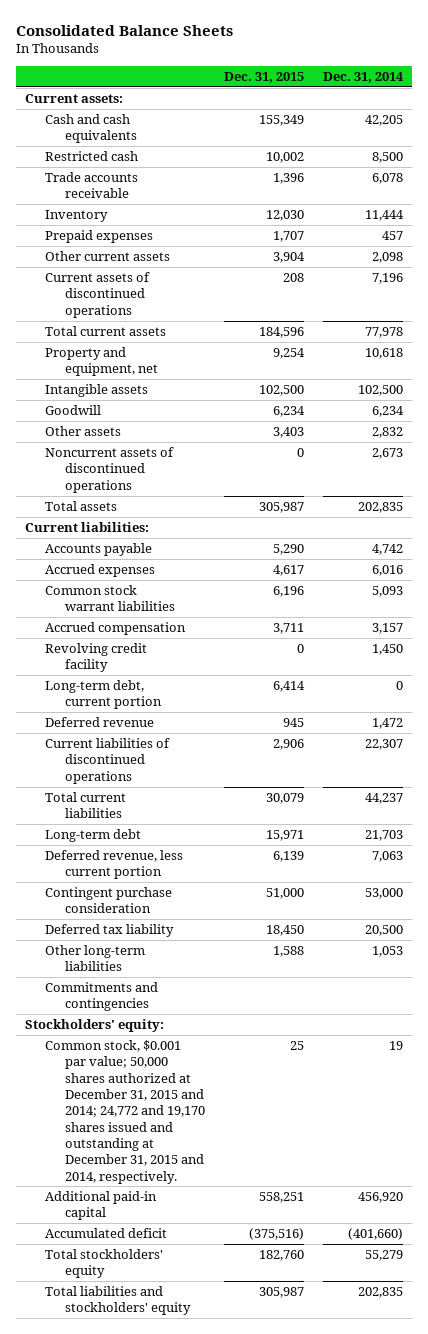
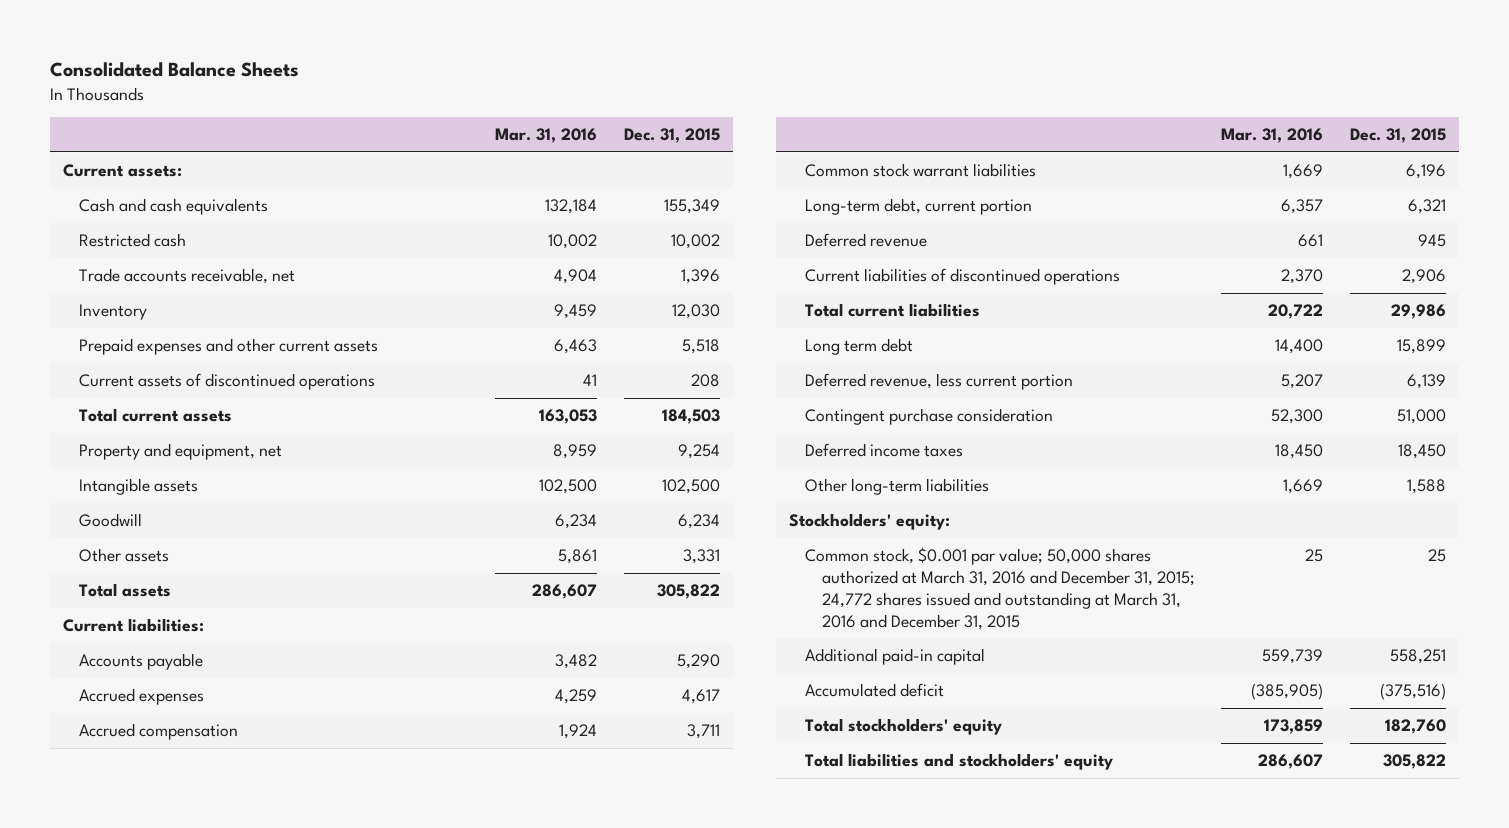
- | Dec. 31, 2015 | Dec. 31, 2014
+ | Mar. 31, 2016 | Dec. 31, 2015
- Trade accounts receivable | 1,396 | 6,078
+ Trade accounts receivable, net | 4,904 | 1,396
- Prepaid expenses | 1,707 | 457
- Other current assets | 3,904 | 2,098
+ Prepaid expenses and other current assets | 6,463 | 5,518
- Total current assets | 184,596 | 77,978
+ Total current assets | 163,053 | 184,503
- Other assets | 3,403 | 2,832
- Noncurrent assets of discontinued operations | 0 | 2,673
- Total assets | 305,987 | 202,835
+ Other assets | 5,861 | 3,331
+ Total assets | 286,607 | 305,822
- Revolving credit facility | 0 | 1,450
- Long-term debt, current portion | 6,414 | 0
moved down: Common stock warrant liabilities | 1,669 | 6,196
+ Long-term debt, current portion | 6,357 | 6,321
- Total current liabilities | 30,079 | 44,237
- Long-term debt | 15,971 | 21,703
+ Total current liabilities | 20,722 | 29,986
+ Long term debt | 14,400 | 15,899
- Deferred tax liability | 18,450 | 20,500
+ Deferred income taxes | 18,450 | 18,450
- Commitments and contingencies
- Common stock, $0.001 par value; 50,000 shares authorized at December 31, 2015 and 2014; 24,772 and 19,170 shares issued and outstanding at December 31, 2015 and 2014, respectively. | 25 | 19
+ Common stock, $0.001 par value; 50,000 shares authorized at March 31, 2016 and December 31, 2015; 24,772 shares issued and outstanding at March 31, 2016 and December 31, 2015 | 25 | 25
- Total liabilities and stockholders' equity | 305,987 | 202,835
+ Total liabilities and stockholders' equity | 286,607 | 305,822

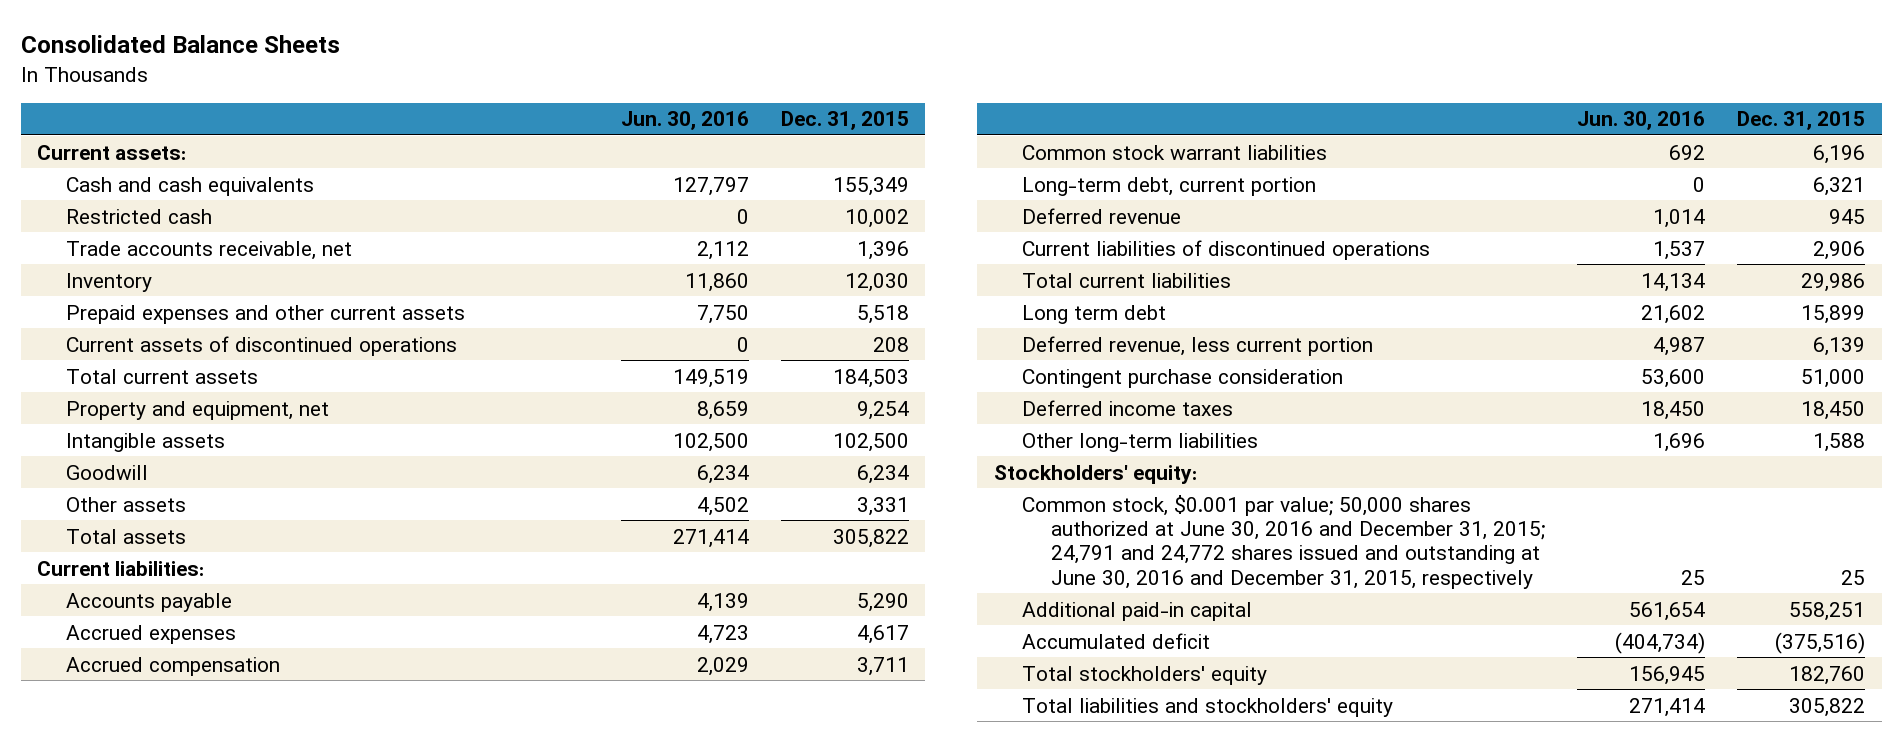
- | Mar. 31, 2016 | Dec. 31, 2015
+ | Jun. 30, 2016 | Dec. 31, 2015
- Common stock, $0.001 par value; 50,000 shares authorized at March 31, 2016 and December 31, 2015; 24,772 shares issued and outstanding at March 31, 2016 and December 31, 2015 | 25 | 25
+ Common stock, $0.001 par value; 50,000 shares authorized at June 30, 2016 and December 31, 2015; 24,791 and 24,772 shares issued and outstanding at June 30, 2016 and December 31, 2015, respectively | 25 | 25

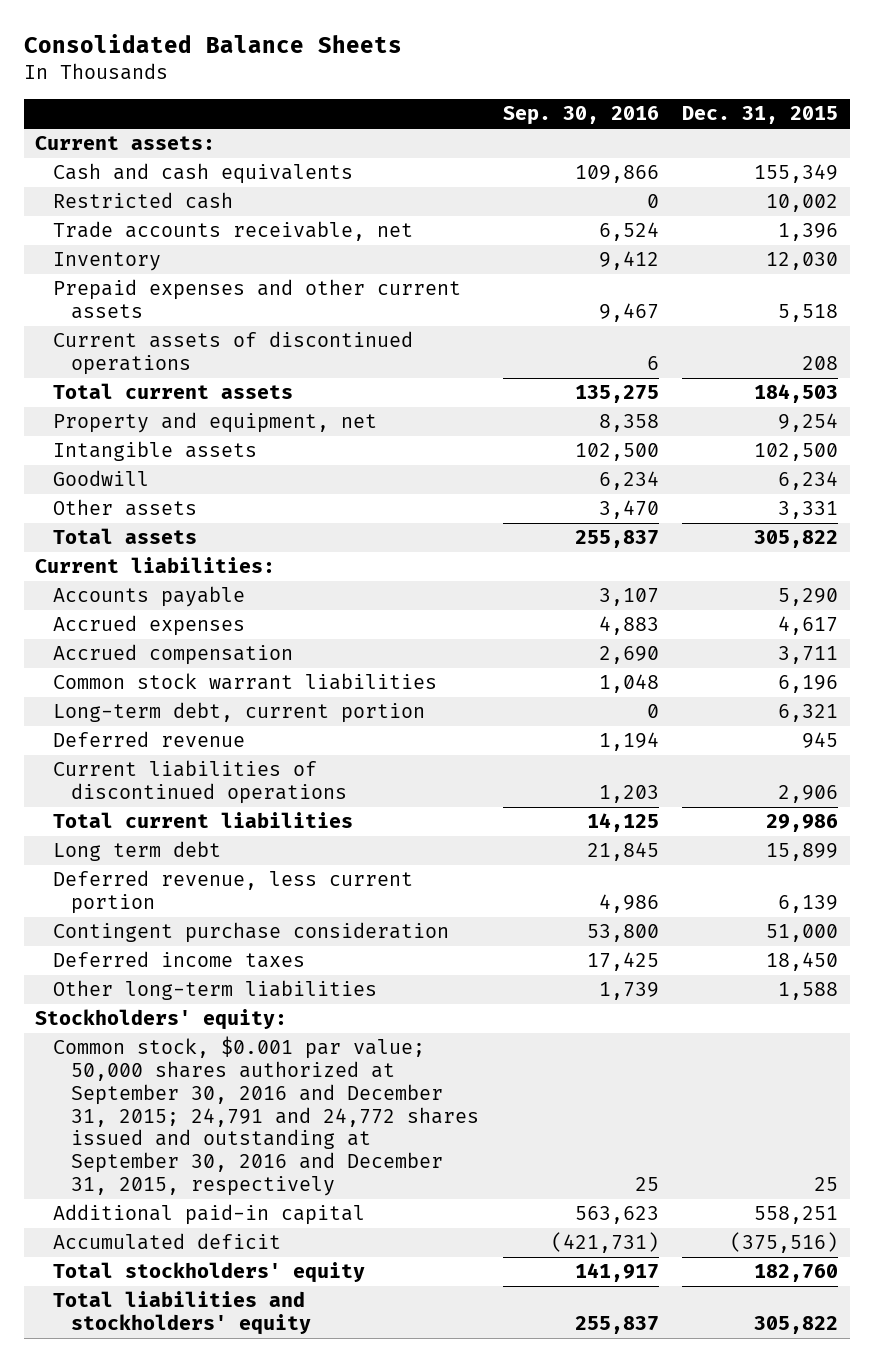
- | Jun. 30, 2016 | Dec. 31, 2015
+ | Sep. 30, 2016 | Dec. 31, 2015
- Common stock, $0.001 par value; 50,000 shares authorized at June 30, 2016 and December 31, 2015; 24,791 and 24,772 shares issued and outstanding at June 30, 2016 and December 31, 2015, respectively | 25 | 25
+ Common stock, $0.001 par value; 50,000 shares authorized at September 30, 2016 and December 31, 2015; 24,791 and 24,772 shares issued and outstanding at September 30, 2016 and December 31, 2015, respectively | 25 | 25

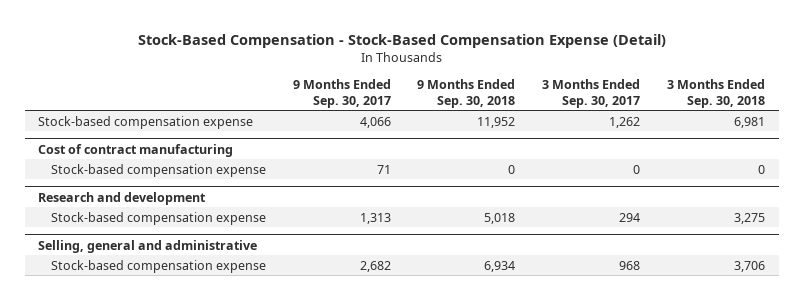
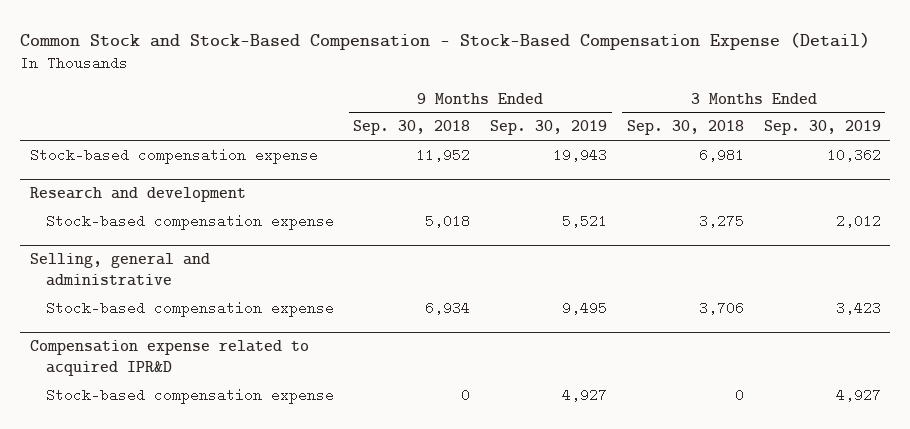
- Stock-Based Compensation - Stock-Based Compensation Expense (Detail)
+ Common Stock and Stock-Based Compensation - Stock-Based Compensation Expense (Detail)
- | 9 Months Ended Sep. 30, 2017 | 9 Months Ended Sep. 30, 2018 | 3 Months Ended Sep. 30, 2017 | 3 Months Ended Sep. 30, 2018
+ | 9 Months Ended Sep. 30, 2018 | 9 Months Ended Sep. 30, 2019 | 3 Months Ended Sep. 30, 2018 | 3 Months Ended Sep. 30, 2019
- Cost of contract manufacturing
- Stock-based compensation expense | 71 | 0 | 0 | 0
+ Compensation expense related to acquired IPR&D
+ Stock-based compensation expense | 0 | 4,927 | 0 | 4,927

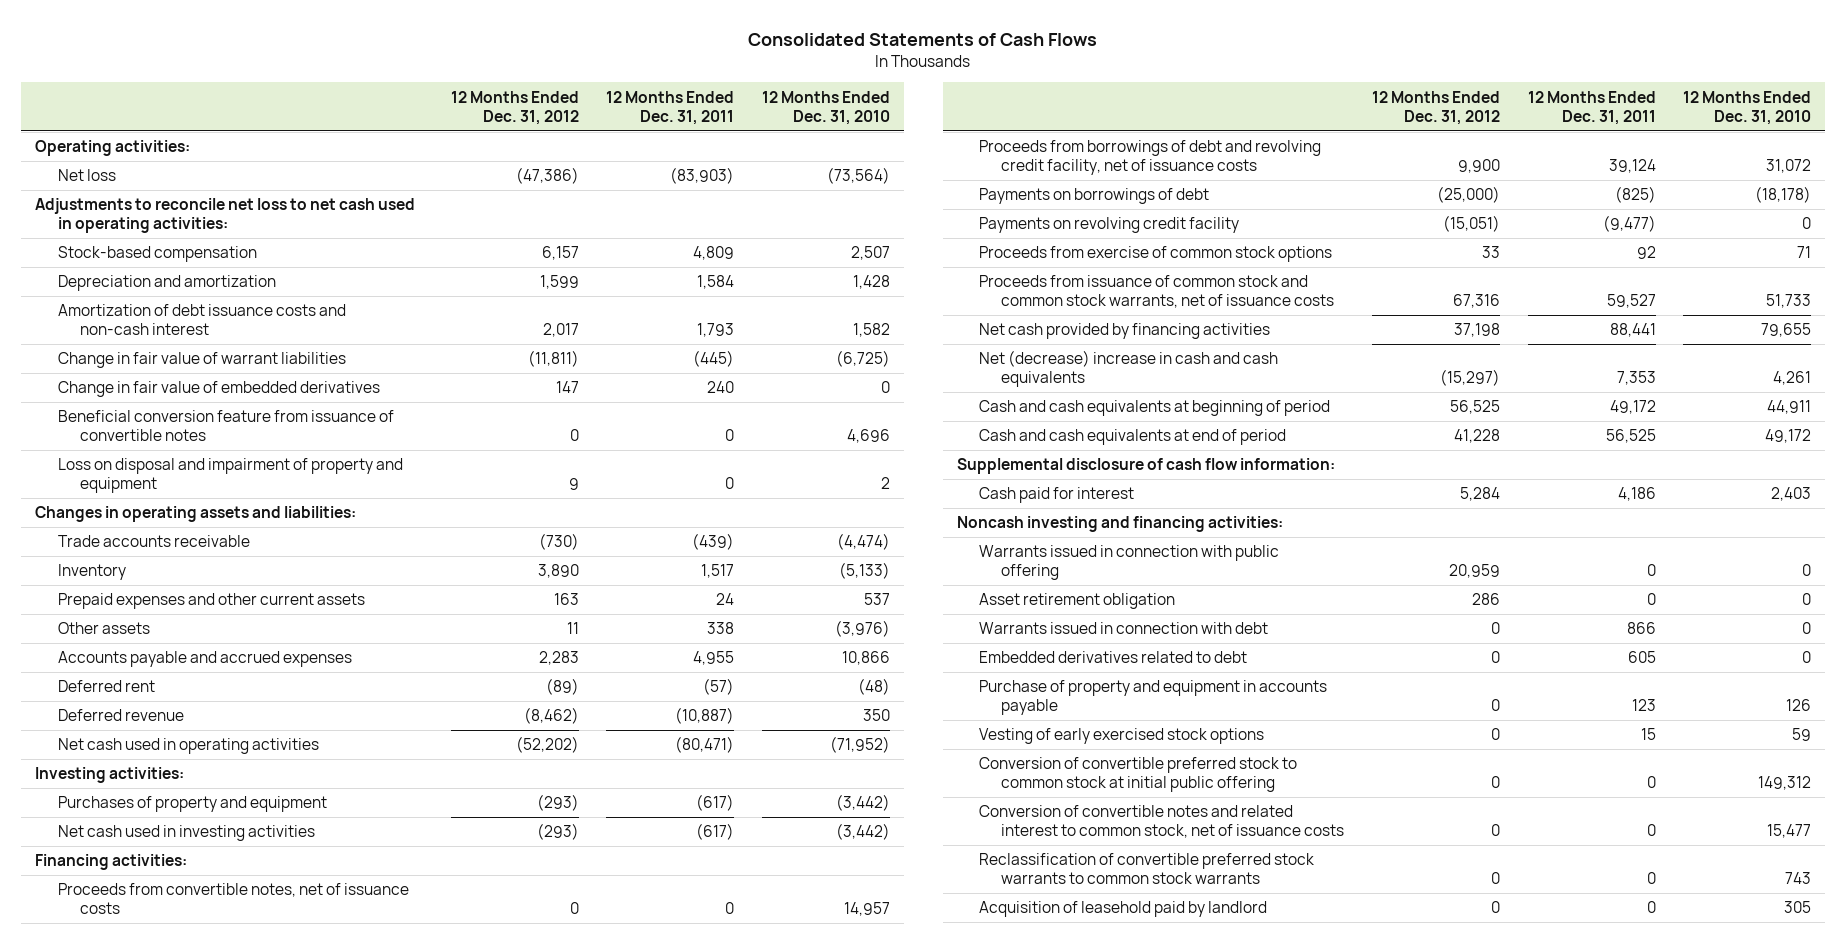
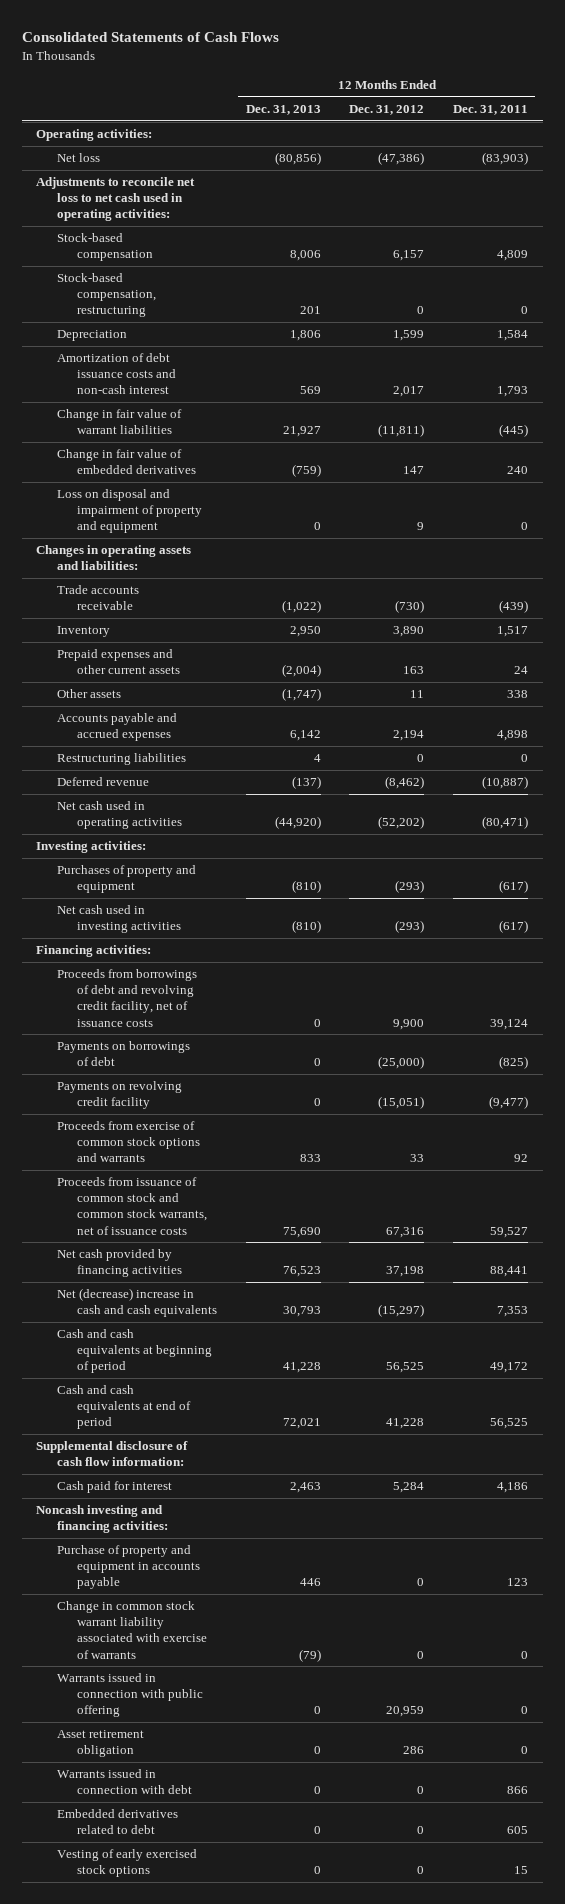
- | 12 Months Ended Dec. 31, 2012 | 12 Months Ended Dec. 31, 2011 | 12 Months Ended Dec. 31, 2010
+ | 12 Months Ended Dec. 31, 2013 | 12 Months Ended Dec. 31, 2012 | 12 Months Ended Dec. 31, 2011
- Depreciation and amortization | 1,599 | 1,584 | 1,428
+ Stock-based compensation, restructuring | 201 | 0 | 0
+ Depreciation | 1,806 | 1,599 | 1,584
- Beneficial conversion feature from issuance of convertible notes | 0 | 0 | 4,696
- Accounts payable and accrued expenses | 2,283 | 4,955 | 10,866
- Deferred rent | (89) | (57) | (48)
+ Accounts payable and accrued expenses | 6,142 | 2,194 | 4,898
+ Restructuring liabilities | 4 | 0 | 0
- Proceeds from convertible notes, net of issuance costs | 0 | 0 | 14,957
- Proceeds from exercise of common stock options | 33 | 92 | 71
+ Proceeds from exercise of common stock options and warrants | 833 | 33 | 92
moved up: Purchase of property and equipment in accounts payable | 446 | 0 | 123
+ Change in common stock warrant liability associated with exercise of warrants | (79) | 0 | 0
- Conversion of convertible preferred stock to common stock at initial public offering | 0 | 0 | 149,312
- Conversion of convertible notes and related interest to common stock, net of issuance costs | 0 | 0 | 15,477
- Reclassification of convertible preferred stock warrants to common stock warrants | 0 | 0 | 743
- Acquisition of leasehold paid by landlord | 0 | 0 | 305

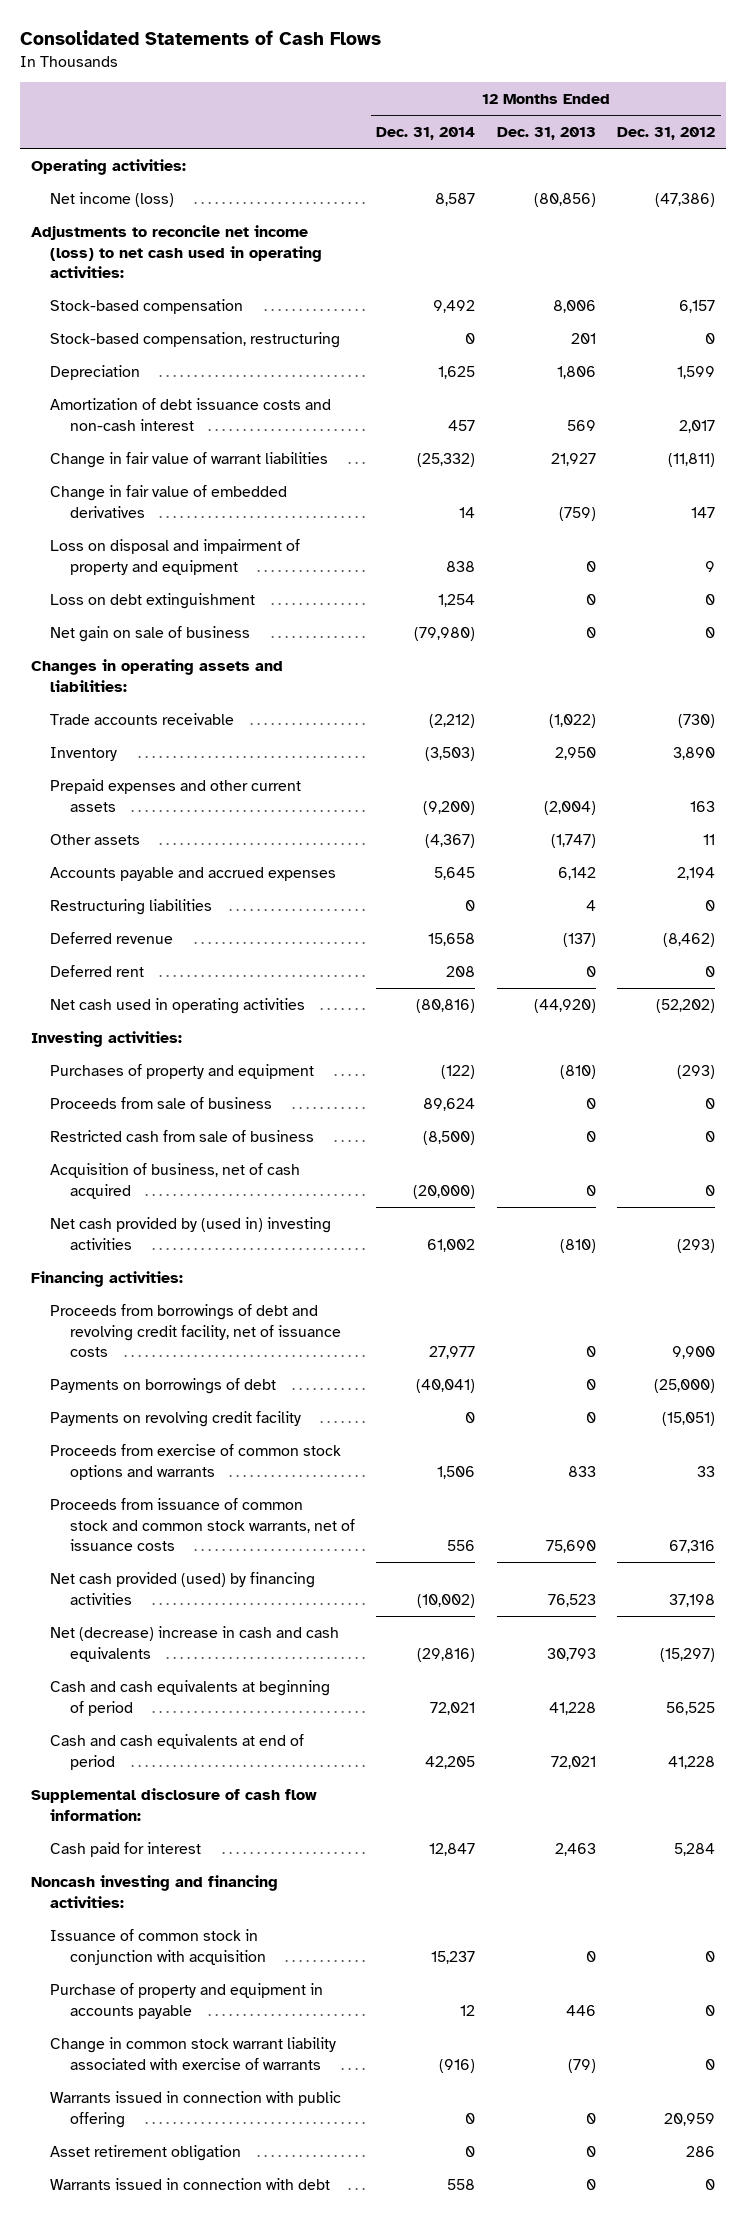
- | 12 Months Ended Dec. 31, 2013 | 12 Months Ended Dec. 31, 2012 | 12 Months Ended Dec. 31, 2011
+ | 12 Months Ended Dec. 31, 2014 | 12 Months Ended Dec. 31, 2013 | 12 Months Ended Dec. 31, 2012
- Net loss | (80,856) | (47,386) | (83,903)
- Adjustments to reconcile net loss to net cash used in operating activities:
+ Net income (loss) | 8,587 | (80,856) | (47,386)
+ Adjustments to reconcile net income (loss) to net cash used in operating activities:
+ Loss on debt extinguishment | 1,254 | 0 | 0
+ Net gain on sale of business | (79,980) | 0 | 0
+ Deferred rent | 208 | 0 | 0
- Net cash used in investing activities | (810) | (293) | (617)
+ Proceeds from sale of business | 89,624 | 0 | 0
+ Restricted cash from sale of business | (8,500) | 0 | 0
+ Acquisition of business, net of cash acquired | (20,000) | 0 | 0
+ Net cash provided by (used in) investing activities | 61,002 | (810) | (293)
- Net cash provided by financing activities | 76,523 | 37,198 | 88,441
+ Net cash provided (used) by financing activities | (10,002) | 76,523 | 37,198
+ Issuance of common stock in conjunction with acquisition | 15,237 | 0 | 0
- Embedded derivatives related to debt | 0 | 0 | 605
- Vesting of early exercised stock options | 0 | 0 | 15

